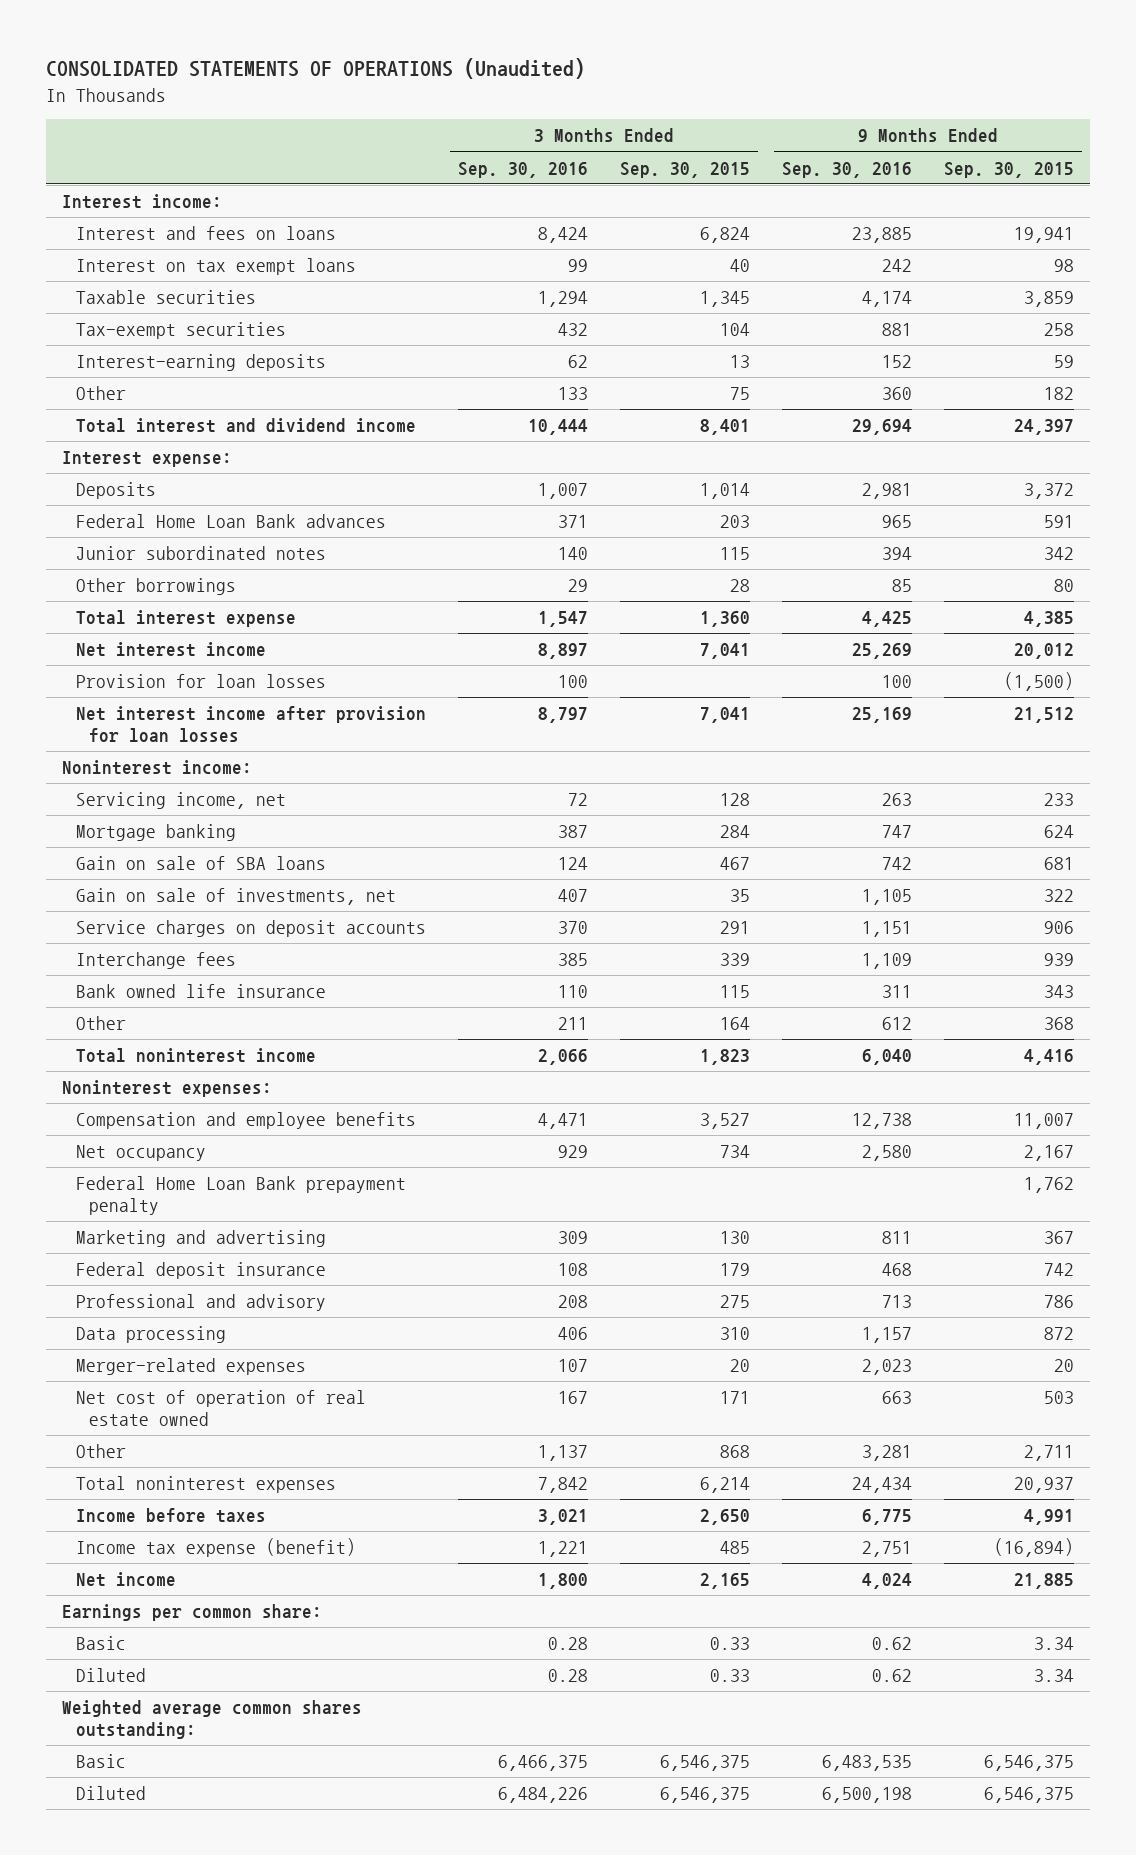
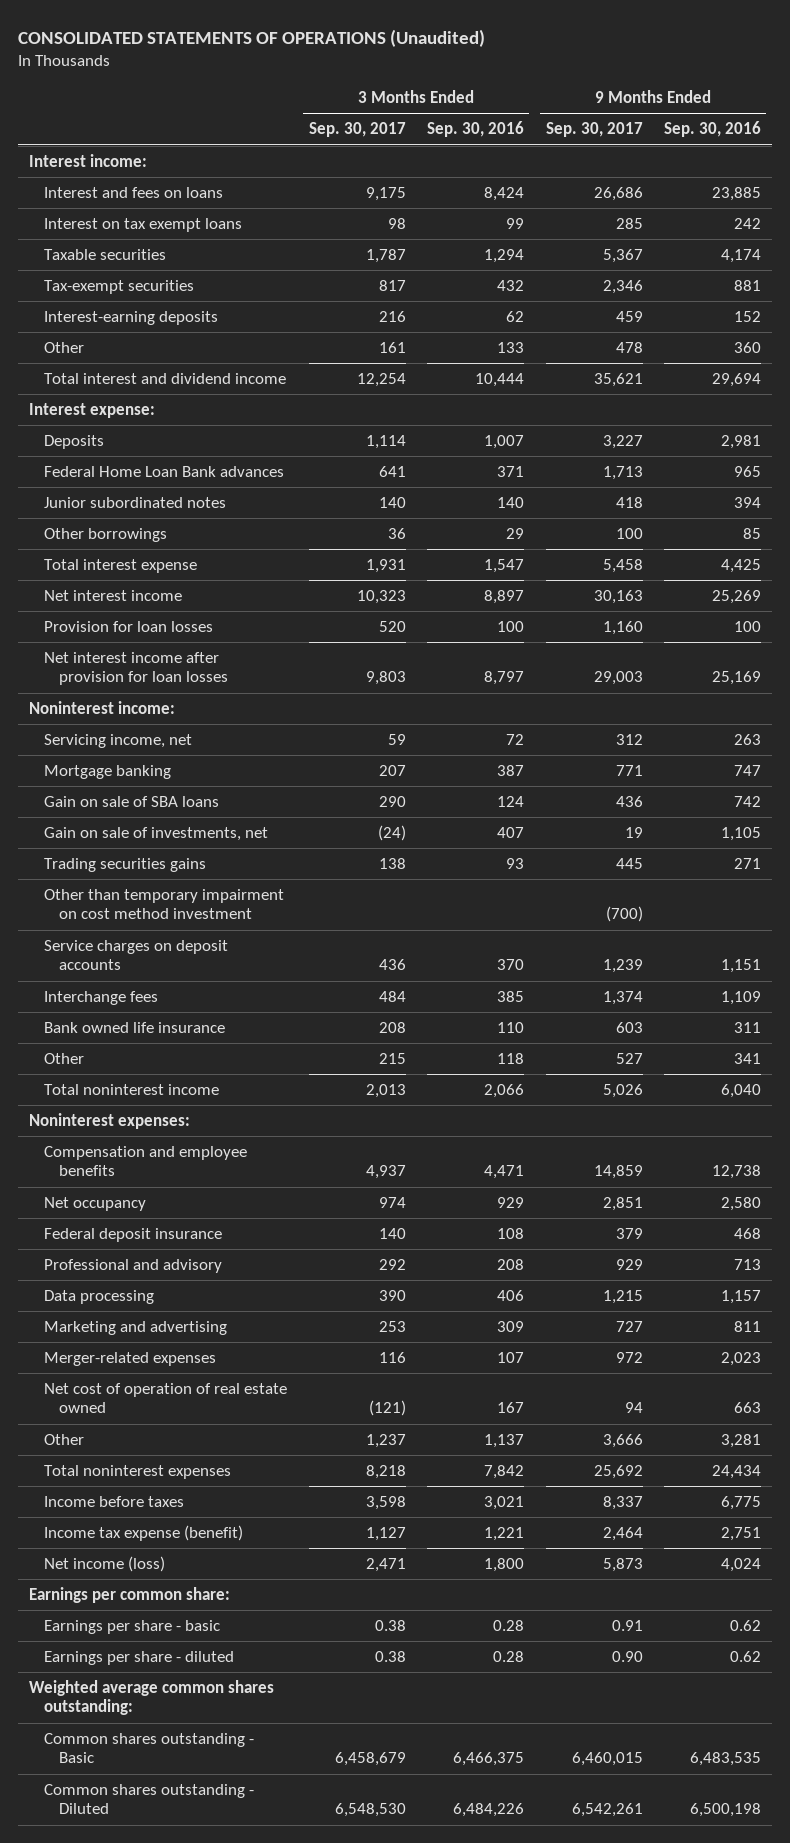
- | 3 Months Ended Sep. 30, 2016 | 3 Months Ended Sep. 30, 2015 | 9 Months Ended Sep. 30, 2016 | 9 Months Ended Sep. 30, 2015
+ | 3 Months Ended Sep. 30, 2017 | 3 Months Ended Sep. 30, 2016 | 9 Months Ended Sep. 30, 2017 | 9 Months Ended Sep. 30, 2016
+ Trading securities gains | 138 | 93 | 445 | 271
+ Other than temporary impairment on cost method investment | | | (700) |
- Other | 211 | 164 | 612 | 368
+ Other | 215 | 118 | 527 | 341
- Federal Home Loan Bank prepayment penalty | | | | 1,762
moved down: Marketing and advertising | 253 | 309 | 727 | 811
- Net income | 1,800 | 2,165 | 4,024 | 21,885
+ Net income (loss) | 2,471 | 1,800 | 5,873 | 4,024
- Basic | 0.28 | 0.33 | 0.62 | 3.34
- Diluted | 0.28 | 0.33 | 0.62 | 3.34
+ Earnings per share - basic | 0.38 | 0.28 | 0.91 | 0.62
+ Earnings per share - diluted | 0.38 | 0.28 | 0.90 | 0.62
- Basic | 6,466,375 | 6,546,375 | 6,483,535 | 6,546,375
- Diluted | 6,484,226 | 6,546,375 | 6,500,198 | 6,546,375
+ Common shares outstanding - Basic | 6,458,679 | 6,466,375 | 6,460,015 | 6,483,535
+ Common shares outstanding - Diluted | 6,548,530 | 6,484,226 | 6,542,261 | 6,500,198

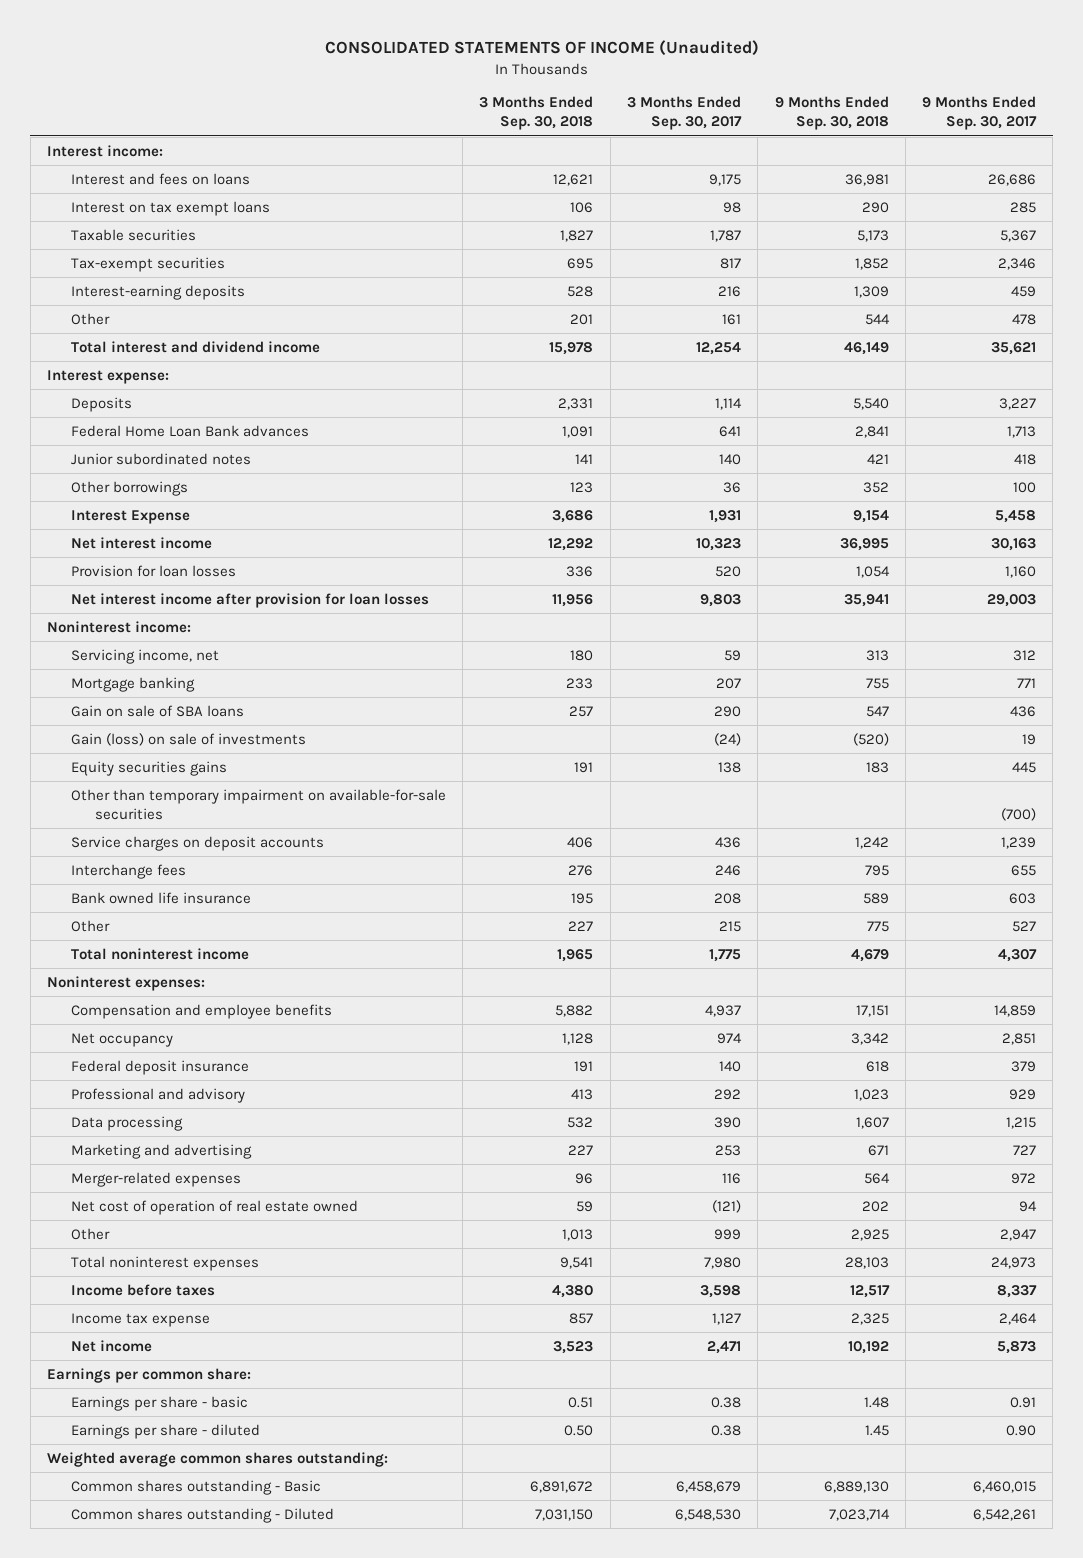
- CONSOLIDATED STATEMENTS OF OPERATIONS (Unaudited)
+ CONSOLIDATED STATEMENTS OF INCOME (Unaudited)
- | 3 Months Ended Sep. 30, 2017 | 3 Months Ended Sep. 30, 2016 | 9 Months Ended Sep. 30, 2017 | 9 Months Ended Sep. 30, 2016
+ | 3 Months Ended Sep. 30, 2018 | 3 Months Ended Sep. 30, 2017 | 9 Months Ended Sep. 30, 2018 | 9 Months Ended Sep. 30, 2017
- Total interest expense | 1,931 | 1,547 | 5,458 | 4,425
+ Interest Expense | 3,686 | 1,931 | 9,154 | 5,458
- Gain on sale of investments, net | (24) | 407 | 19 | 1,105
- Trading securities gains | 138 | 93 | 445 | 271
- Other than temporary impairment on cost method investment | | | (700) |
+ Gain (loss) on sale of investments | | (24) | (520) | 19
+ Equity securities gains | 191 | 138 | 183 | 445
+ Other than temporary impairment on available-for-sale securities | | | | (700)
- Interchange fees | 484 | 385 | 1,374 | 1,109
+ Interchange fees | 276 | 246 | 795 | 655
- Total noninterest income | 2,013 | 2,066 | 5,026 | 6,040
+ Total noninterest income | 1,965 | 1,775 | 4,679 | 4,307
- Other | 1,237 | 1,137 | 3,666 | 3,281
- Total noninterest expenses | 8,218 | 7,842 | 25,692 | 24,434
+ Other | 1,013 | 999 | 2,925 | 2,947
+ Total noninterest expenses | 9,541 | 7,980 | 28,103 | 24,973
- Income tax expense (benefit) | 1,127 | 1,221 | 2,464 | 2,751
- Net income (loss) | 2,471 | 1,800 | 5,873 | 4,024
+ Income tax expense | 857 | 1,127 | 2,325 | 2,464
+ Net income | 3,523 | 2,471 | 10,192 | 5,873

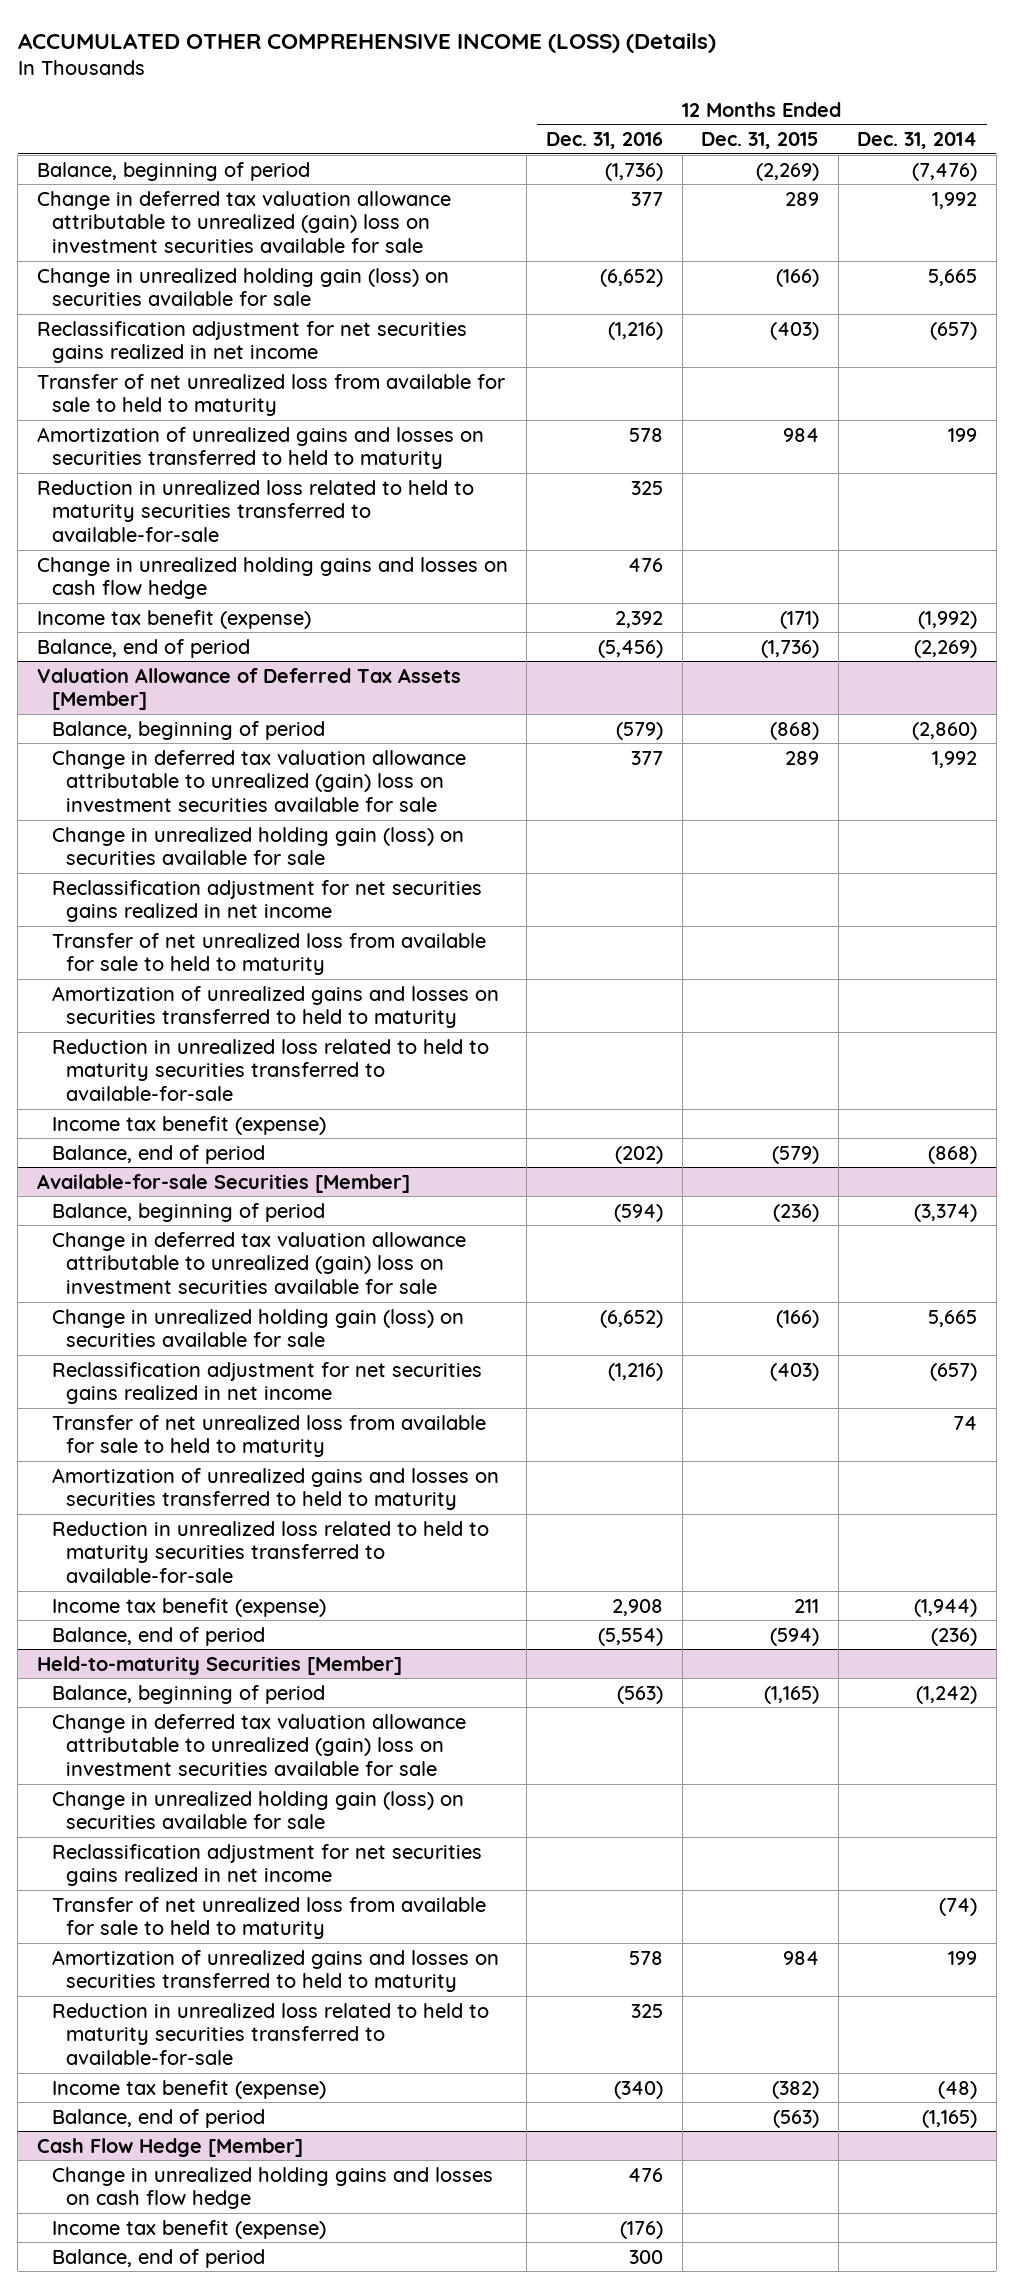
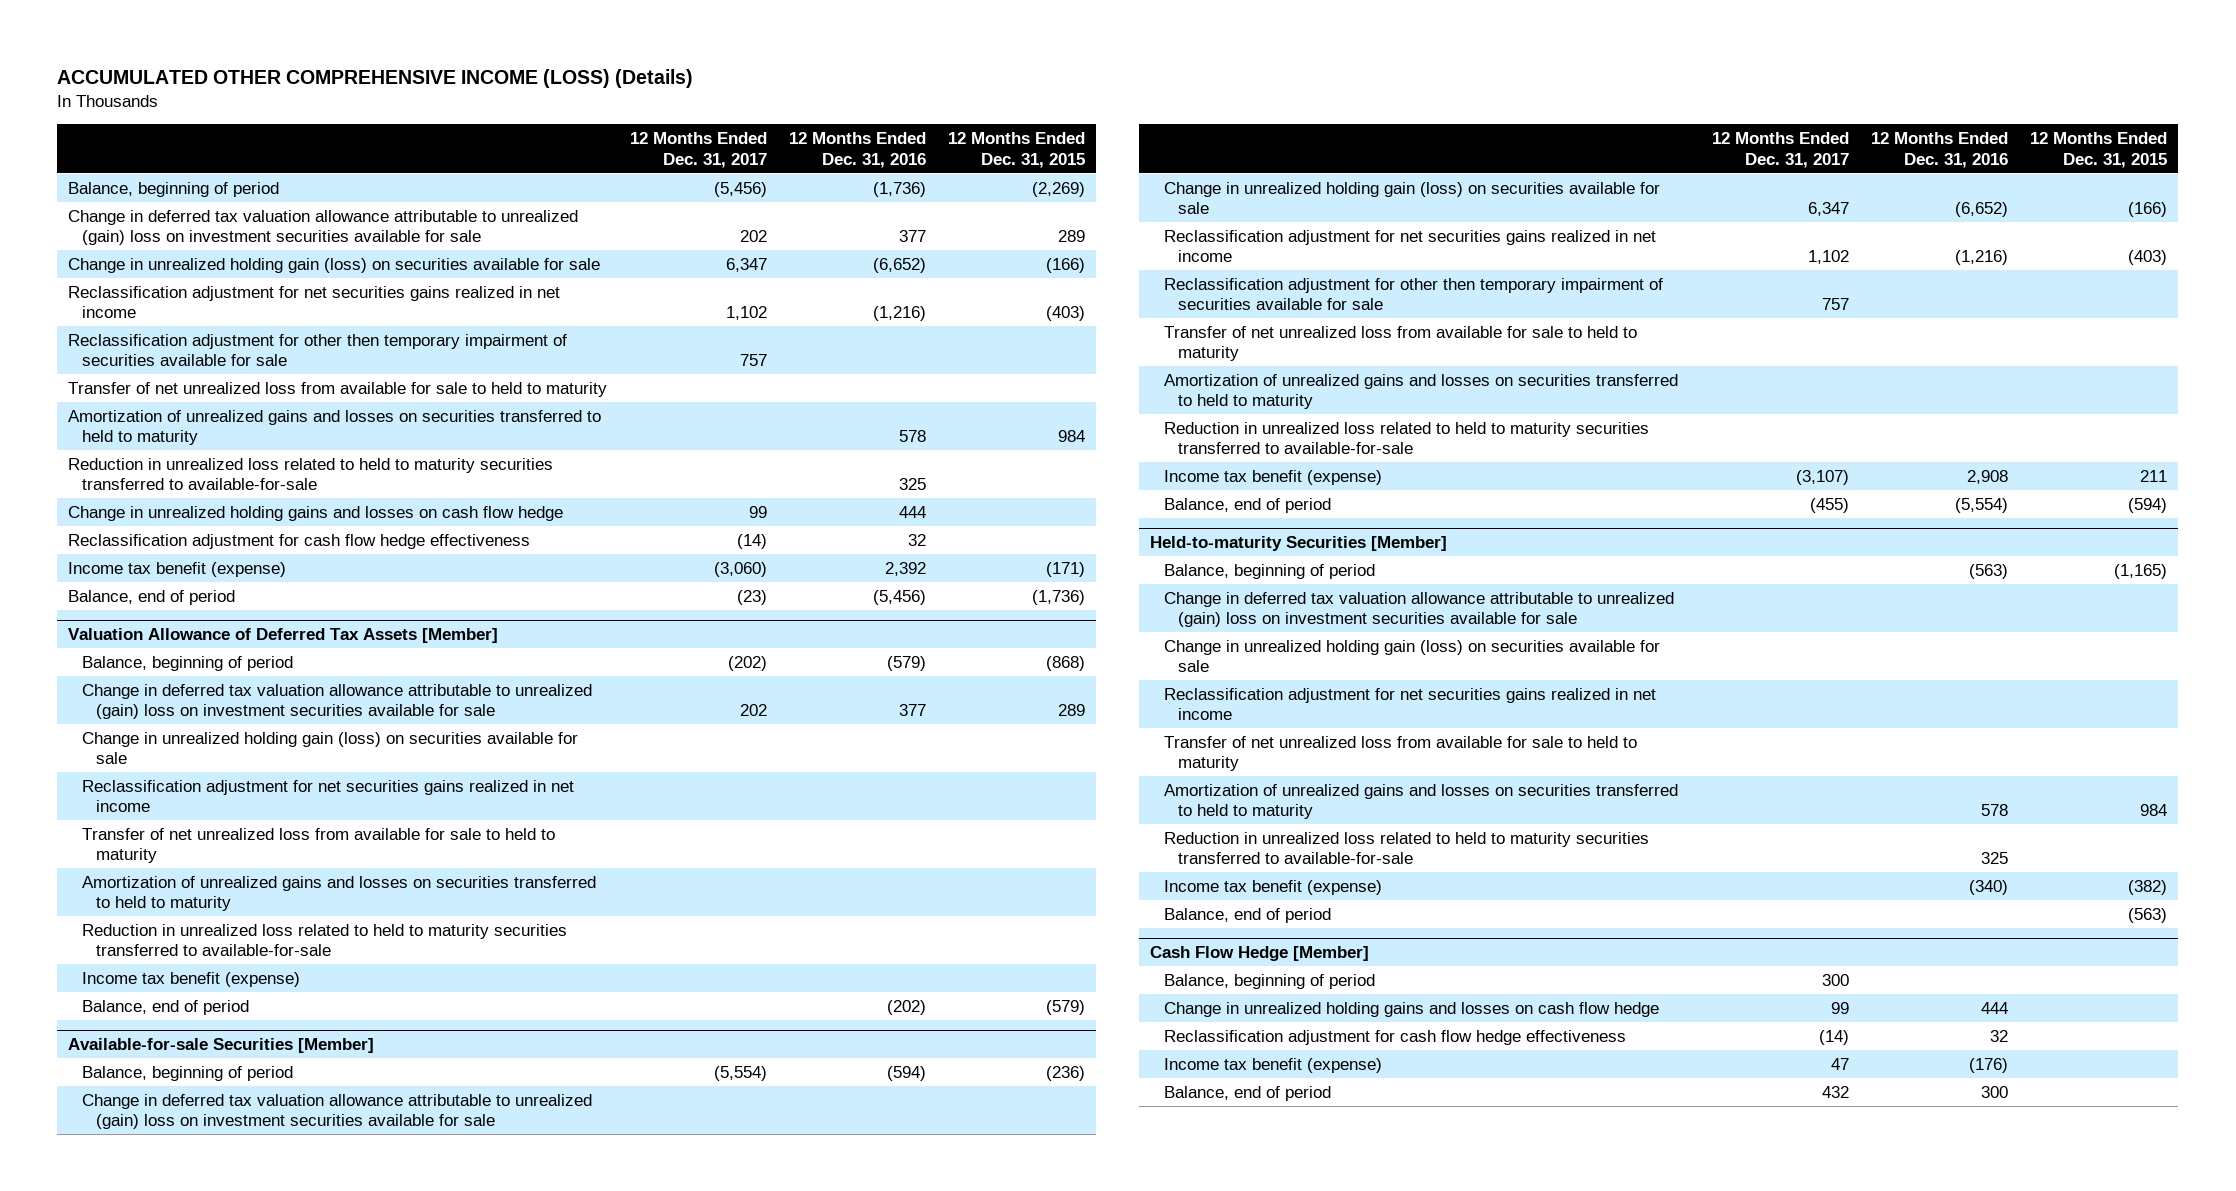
- | 12 Months Ended Dec. 31, 2016 | 12 Months Ended Dec. 31, 2015 | 12 Months Ended Dec. 31, 2014
+ | 12 Months Ended Dec. 31, 2017 | 12 Months Ended Dec. 31, 2016 | 12 Months Ended Dec. 31, 2015
+ Reclassification adjustment for other then temporary impairment of securities available for sale | 757 | |
- Change in unrealized holding gains and losses on cash flow hedge | 476 | |
+ Change in unrealized holding gains and losses on cash flow hedge | 99 | 444 |
+ Reclassification adjustment for cash flow hedge effectiveness | (14) | 32 |
@ Available-for-sale Securities [Member]
+ Reclassification adjustment for other then temporary impairment of securities available for sale | 757 | |
@ Cash Flow Hedge [Member]
- Change in unrealized holding gains and losses on cash flow hedge | 476 | |
+ Balance, beginning of period | 300 | |
+ Change in unrealized holding gains and losses on cash flow hedge | 99 | 444 |
+ Reclassification adjustment for cash flow hedge effectiveness | (14) | 32 |

